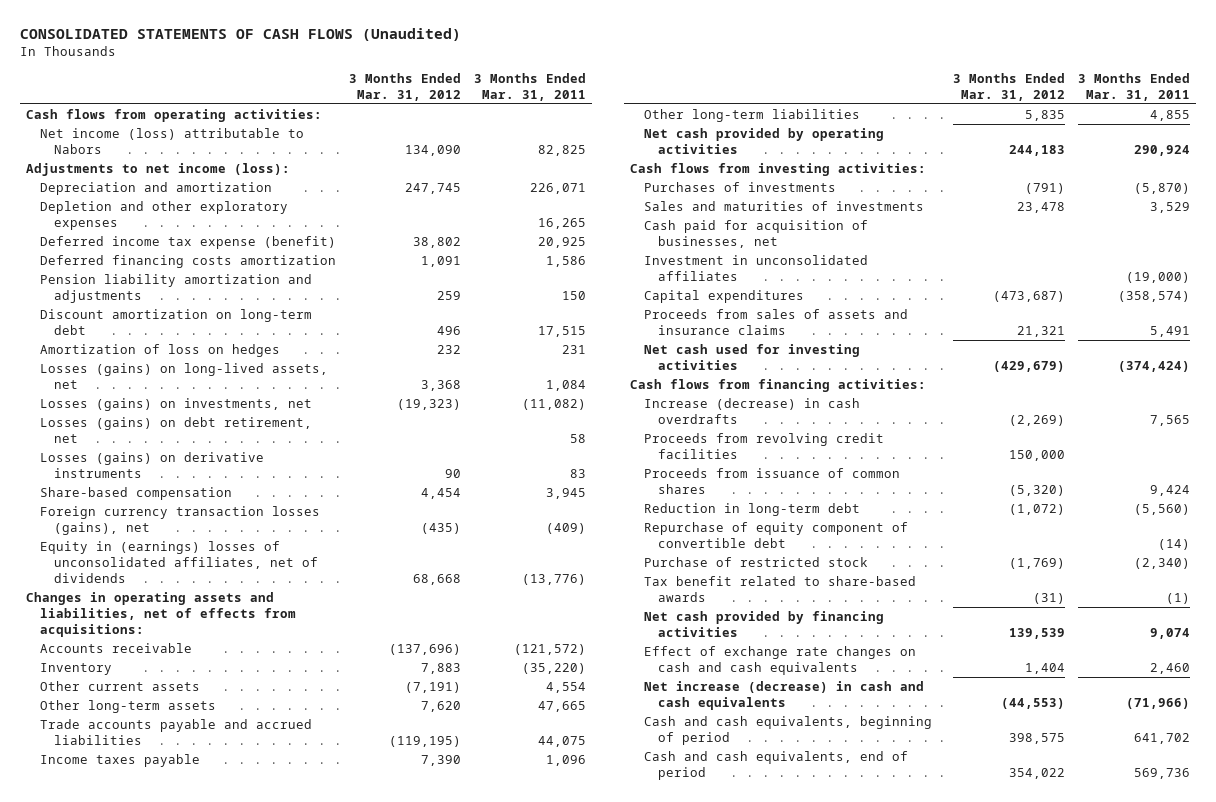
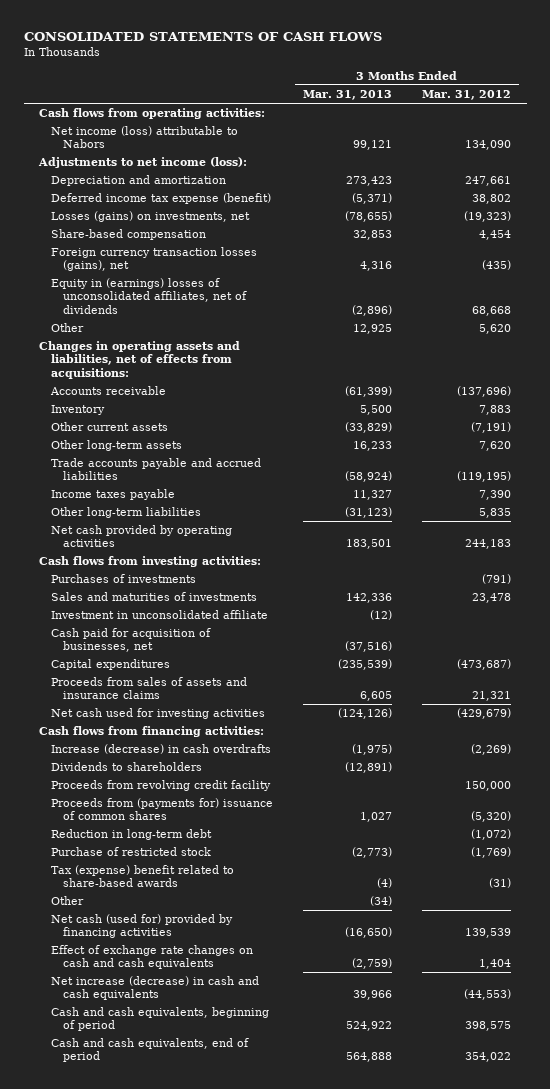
- CONSOLIDATED STATEMENTS OF CASH FLOWS (Unaudited)
+ CONSOLIDATED STATEMENTS OF CASH FLOWS
- | 3 Months Ended Mar. 31, 2012 | 3 Months Ended Mar. 31, 2011
+ | 3 Months Ended Mar. 31, 2013 | 3 Months Ended Mar. 31, 2012
- Depreciation and amortization | 247,745 | 226,071
- Depletion and other exploratory expenses | | 16,265
+ Depreciation and amortization | 273,423 | 247,661
- Deferred financing costs amortization | 1,091 | 1,586
- Pension liability amortization and adjustments | 259 | 150
- Discount amortization on long-term debt | 496 | 17,515
- Amortization of loss on hedges | 232 | 231
- Losses (gains) on long-lived assets, net | 3,368 | 1,084
- Losses (gains) on debt retirement, net | | 58
- Losses (gains) on derivative instruments | 90 | 83
+ Other | 12,925 | 5,620
+ Investment in unconsolidated affiliate | (12) |
- Investment in unconsolidated affiliates | | (19,000)
- Proceeds from revolving credit facilities | 150,000 |
- Proceeds from issuance of common shares | (5,320) | 9,424
+ Dividends to shareholders | (12,891) |
+ Proceeds from revolving credit facility | | 150,000
+ Proceeds from (payments for) issuance of common shares | 1,027 | (5,320)
- Repurchase of equity component of convertible debt | | (14)
- Tax benefit related to share-based awards | (31) | (1)
- Net cash provided by financing activities | 139,539 | 9,074
+ Tax (expense) benefit related to share-based awards | (4) | (31)
+ Other | (34) |
+ Net cash (used for) provided by financing activities | (16,650) | 139,539

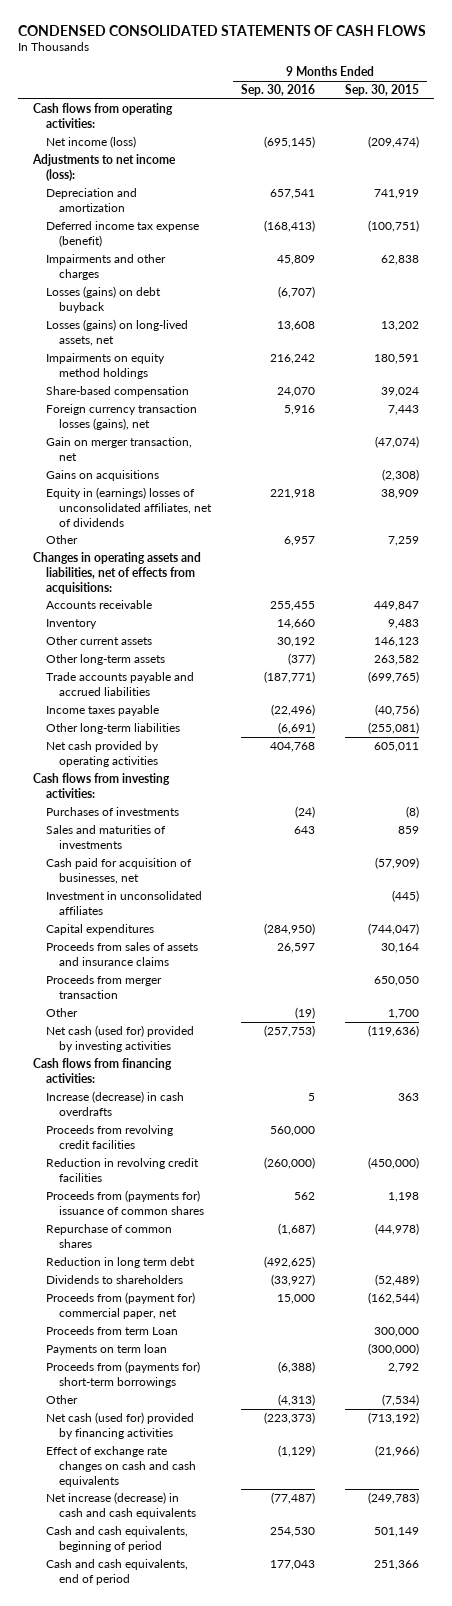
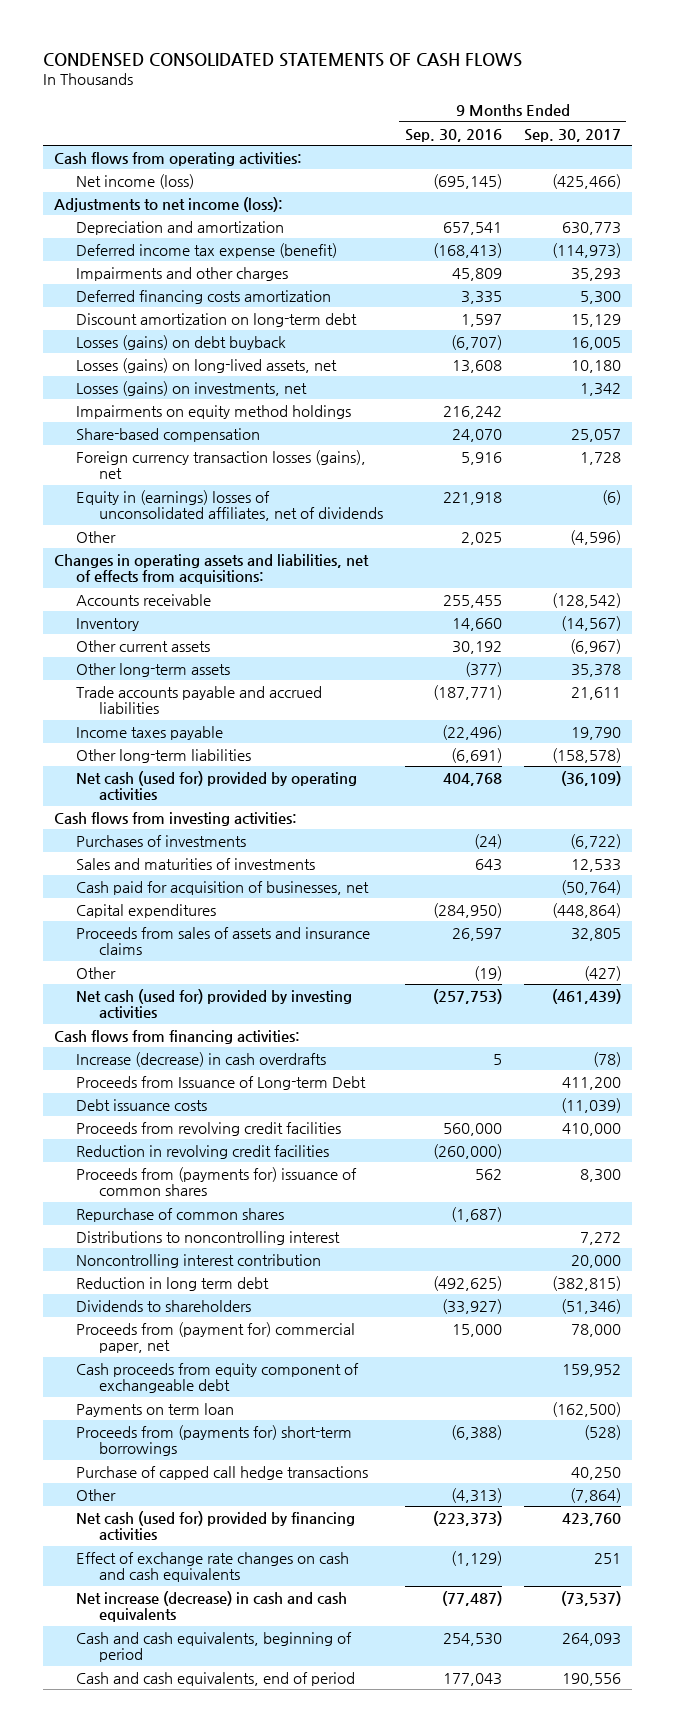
- | 9 Months Ended Sep. 30, 2016 | 9 Months Ended Sep. 30, 2015
+ | 9 Months Ended Sep. 30, 2016 | 9 Months Ended Sep. 30, 2017
+ Deferred financing costs amortization | 3,335 | 5,300
+ Discount amortization on long-term debt | 1,597 | 15,129
+ Losses (gains) on investments, net | | 1,342
- Gain on merger transaction, net | | (47,074)
- Gains on acquisitions | | (2,308)
- Other | 6,957 | 7,259
+ Other | 2,025 | (4,596)
- Net cash provided by operating activities | 404,768 | 605,011
+ Net cash (used for) provided by operating activities | 404,768 | (36,109)
- Investment in unconsolidated affiliates | | (445)
- Proceeds from merger transaction | | 650,050
+ Proceeds from Issuance of Long-term Debt | | 411,200
+ Debt issuance costs | | (11,039)
+ Distributions to noncontrolling interest | | 7,272
+ Noncontrolling interest contribution | | 20,000
- Proceeds from term Loan | | 300,000
+ Cash proceeds from equity component of exchangeable debt | | 159,952
+ Purchase of capped call hedge transactions | | 40,250

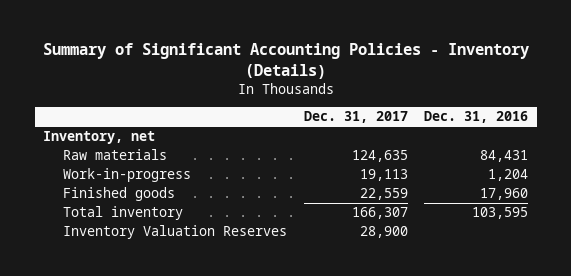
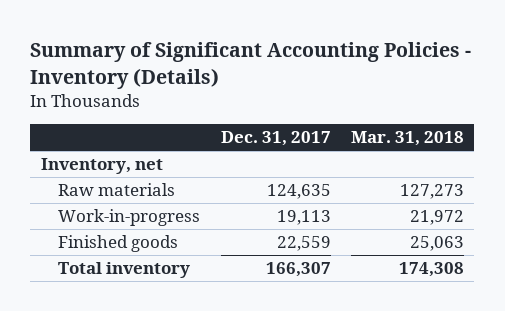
- | Dec. 31, 2017 | Dec. 31, 2016
+ | Dec. 31, 2017 | Mar. 31, 2018
- Inventory Valuation Reserves | 28,900 |

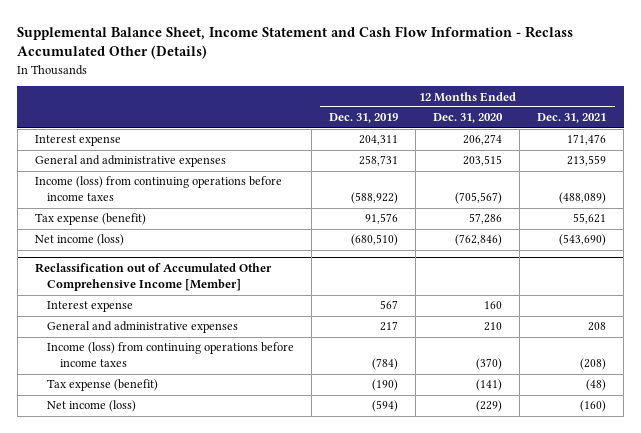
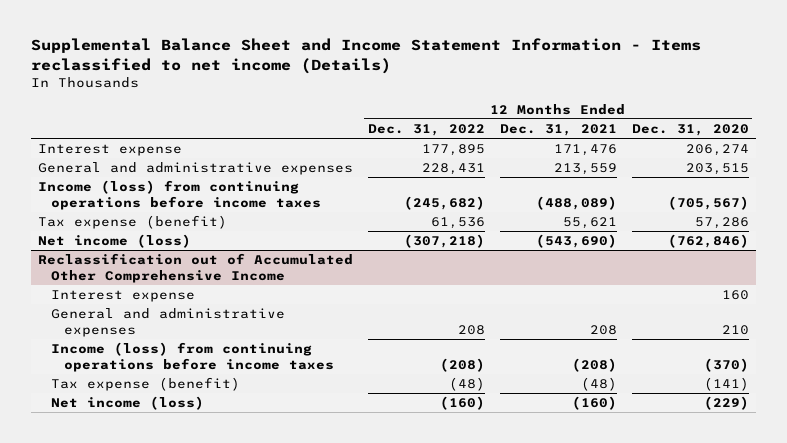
- Supplemental Balance Sheet, Income Statement and Cash Flow Information - Reclass Accumulated Other (Details)
+ Supplemental Balance Sheet and Income Statement Information - Items reclassified to net income (Details)
- | 12 Months Ended Dec. 31, 2019 | 12 Months Ended Dec. 31, 2020 | 12 Months Ended Dec. 31, 2021
+ | 12 Months Ended Dec. 31, 2022 | 12 Months Ended Dec. 31, 2021 | 12 Months Ended Dec. 31, 2020
- Reclassification out of Accumulated Other Comprehensive Income [Member]
+ Reclassification out of Accumulated Other Comprehensive Income

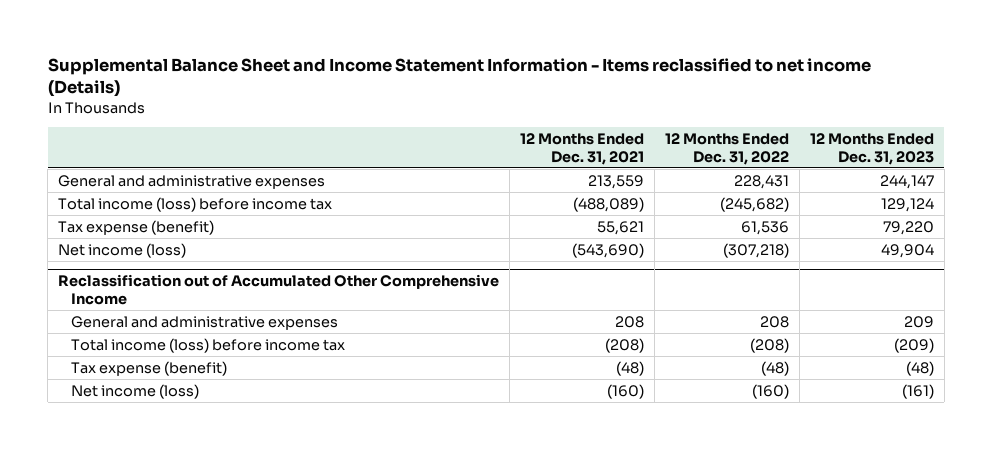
- | 12 Months Ended Dec. 31, 2022 | 12 Months Ended Dec. 31, 2021 | 12 Months Ended Dec. 31, 2020
+ | 12 Months Ended Dec. 31, 2021 | 12 Months Ended Dec. 31, 2022 | 12 Months Ended Dec. 31, 2023
- Interest expense | 177,895 | 171,476 | 206,274
- Income (loss) from continuing operations before income taxes | (245,682) | (488,089) | (705,567)
+ Total income (loss) before income tax | (488,089) | (245,682) | 129,124
@ Reclassification out of Accumulated Other Comprehensive Income
- Interest expense | | | 160
- Income (loss) from continuing operations before income taxes | (208) | (208) | (370)
+ Total income (loss) before income tax | (208) | (208) | (209)

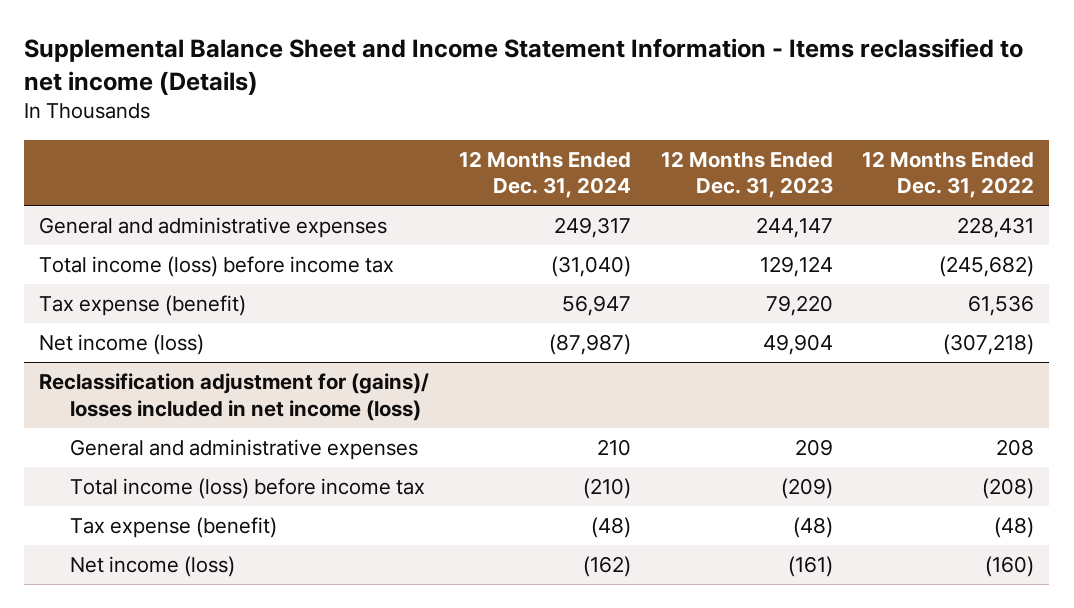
- | 12 Months Ended Dec. 31, 2021 | 12 Months Ended Dec. 31, 2022 | 12 Months Ended Dec. 31, 2023
+ | 12 Months Ended Dec. 31, 2024 | 12 Months Ended Dec. 31, 2023 | 12 Months Ended Dec. 31, 2022
- Reclassification out of Accumulated Other Comprehensive Income
+ Reclassification adjustment for (gains)/ losses included in net income (loss)

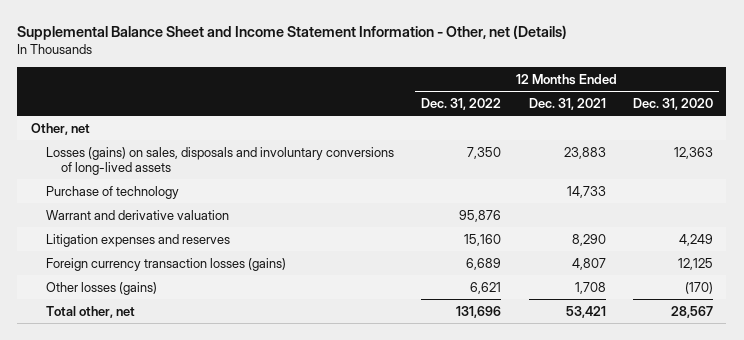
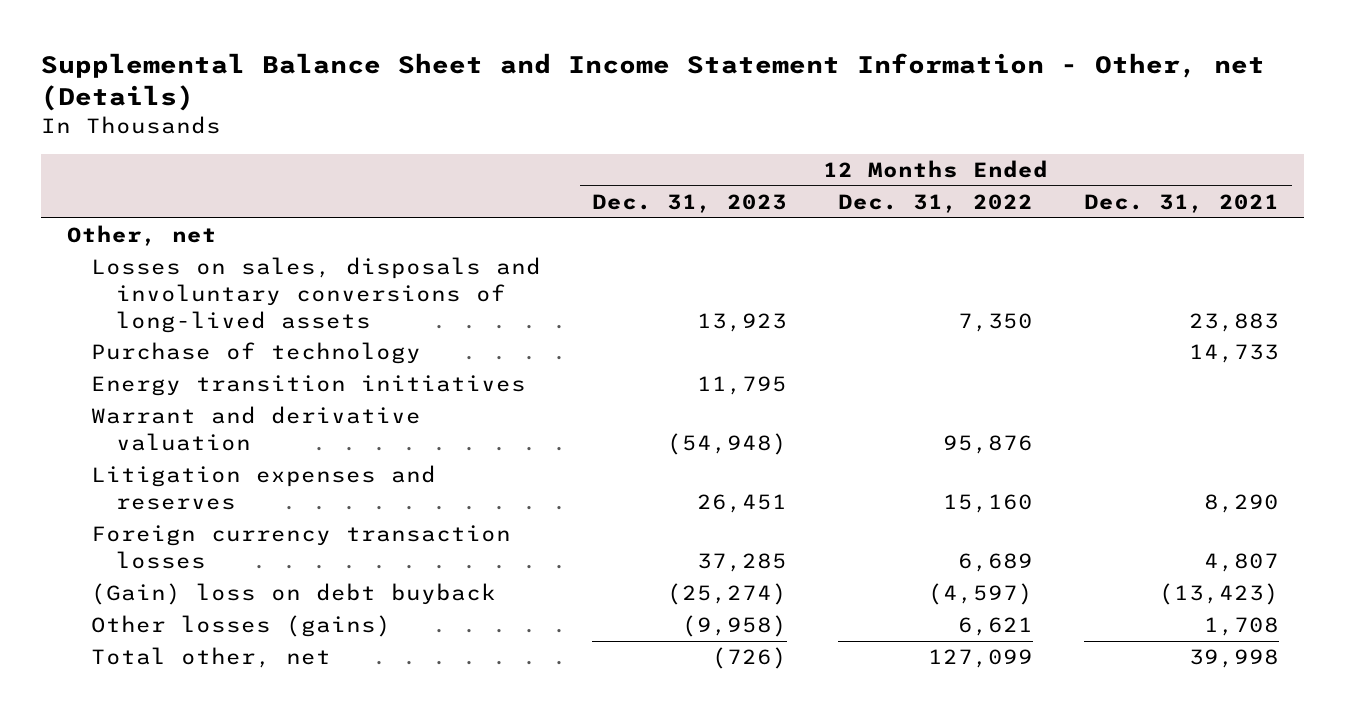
- | 12 Months Ended Dec. 31, 2022 | 12 Months Ended Dec. 31, 2021 | 12 Months Ended Dec. 31, 2020
+ | 12 Months Ended Dec. 31, 2023 | 12 Months Ended Dec. 31, 2022 | 12 Months Ended Dec. 31, 2021
- Losses (gains) on sales, disposals and involuntary conversions of long-lived assets | 7,350 | 23,883 | 12,363
+ Losses on sales, disposals and involuntary conversions of long-lived assets | 13,923 | 7,350 | 23,883
+ Energy transition initiatives | 11,795 | |
- Foreign currency transaction losses (gains) | 6,689 | 4,807 | 12,125
+ Foreign currency transaction losses | 37,285 | 6,689 | 4,807
+ (Gain) loss on debt buyback | (25,274) | (4,597) | (13,423)
- Total other, net | 131,696 | 53,421 | 28,567
+ Total other, net | (726) | 127,099 | 39,998

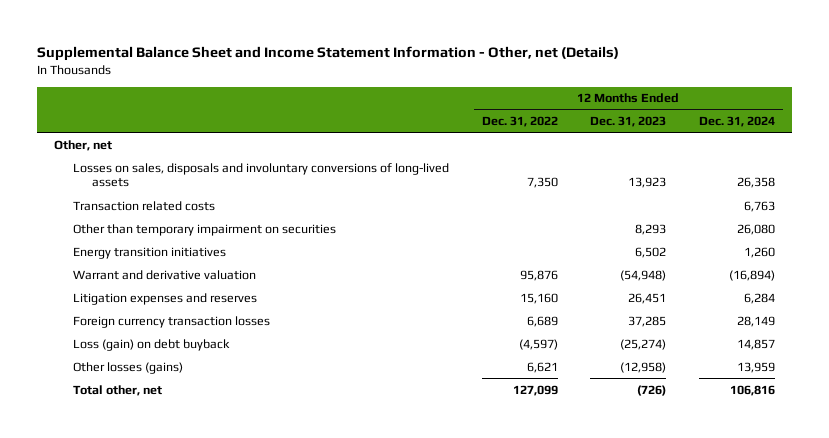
- | 12 Months Ended Dec. 31, 2023 | 12 Months Ended Dec. 31, 2022 | 12 Months Ended Dec. 31, 2021
+ | 12 Months Ended Dec. 31, 2022 | 12 Months Ended Dec. 31, 2023 | 12 Months Ended Dec. 31, 2024
- Purchase of technology | | | 14,733
- Energy transition initiatives | 11,795 | |
+ Transaction related costs | | | 6,763
+ Other than temporary impairment on securities | | 8,293 | 26,080
+ Energy transition initiatives | | 6,502 | 1,260
- (Gain) loss on debt buyback | (25,274) | (4,597) | (13,423)
- Other losses (gains) | (9,958) | 6,621 | 1,708
+ Loss (gain) on debt buyback | (4,597) | (25,274) | 14,857
+ Other losses (gains) | 6,621 | (12,958) | 13,959

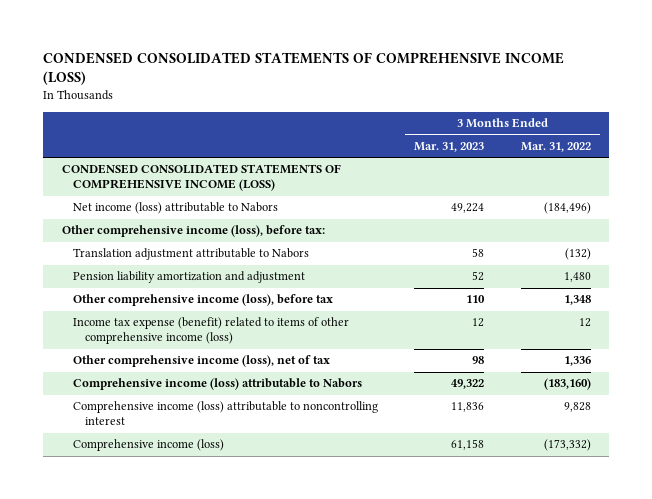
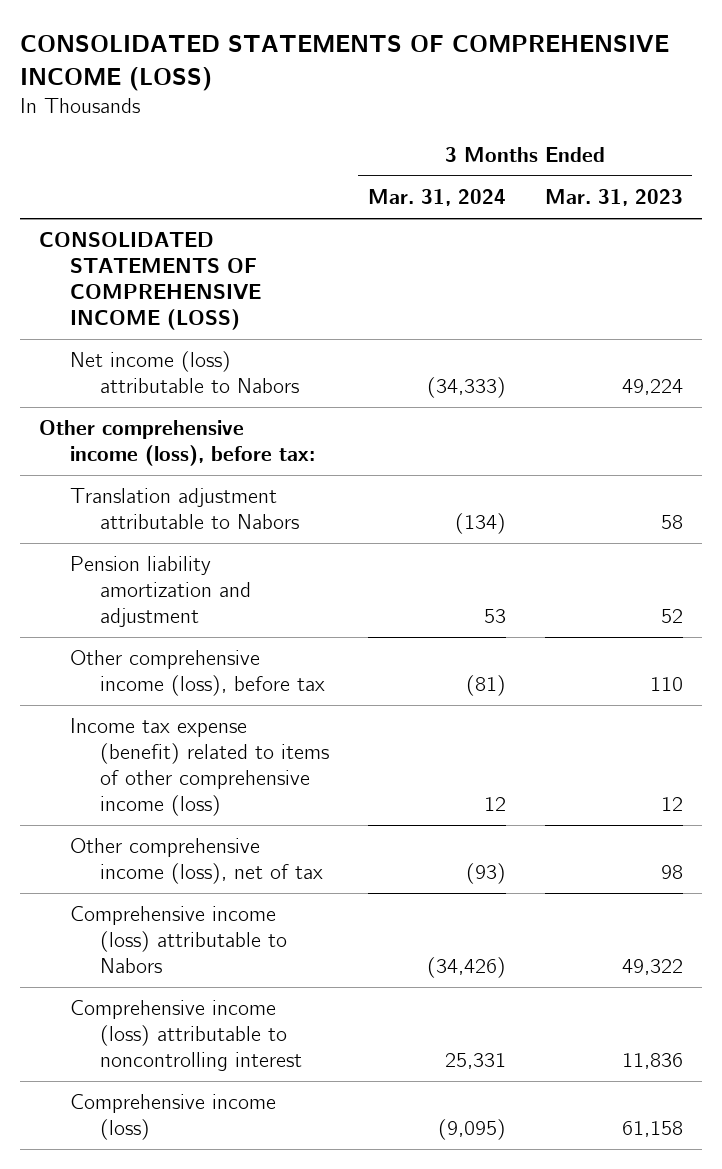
- CONDENSED CONSOLIDATED STATEMENTS OF COMPREHENSIVE INCOME (LOSS)
+ CONSOLIDATED STATEMENTS OF COMPREHENSIVE INCOME (LOSS)
- | 3 Months Ended Mar. 31, 2023 | 3 Months Ended Mar. 31, 2022
+ | 3 Months Ended Mar. 31, 2024 | 3 Months Ended Mar. 31, 2023
- CONDENSED CONSOLIDATED STATEMENTS OF COMPREHENSIVE INCOME (LOSS)
+ CONSOLIDATED STATEMENTS OF COMPREHENSIVE INCOME (LOSS)

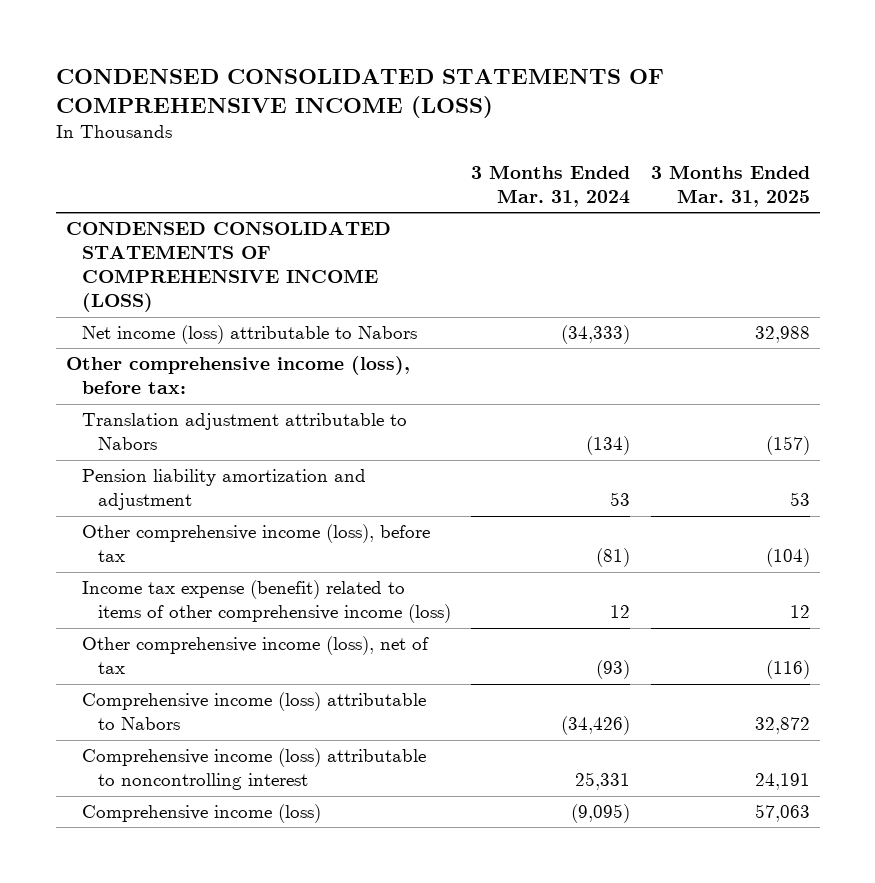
- CONSOLIDATED STATEMENTS OF COMPREHENSIVE INCOME (LOSS)
+ CONDENSED CONSOLIDATED STATEMENTS OF COMPREHENSIVE INCOME (LOSS)
- | 3 Months Ended Mar. 31, 2024 | 3 Months Ended Mar. 31, 2023
+ | 3 Months Ended Mar. 31, 2024 | 3 Months Ended Mar. 31, 2025
- CONSOLIDATED STATEMENTS OF COMPREHENSIVE INCOME (LOSS)
+ CONDENSED CONSOLIDATED STATEMENTS OF COMPREHENSIVE INCOME (LOSS)

